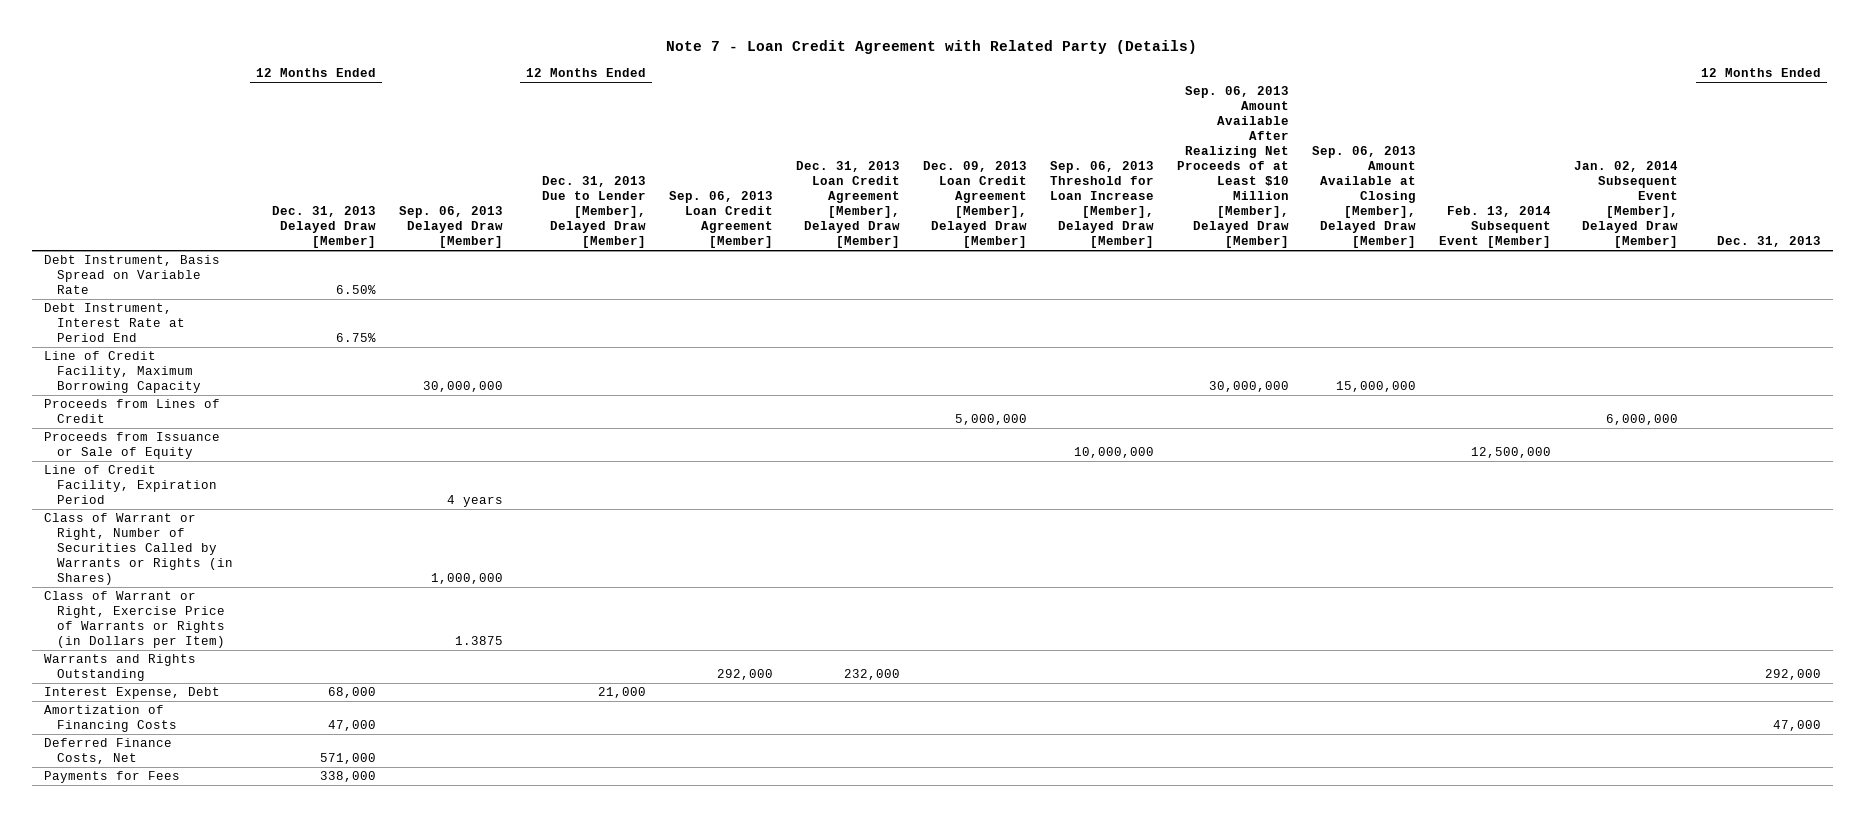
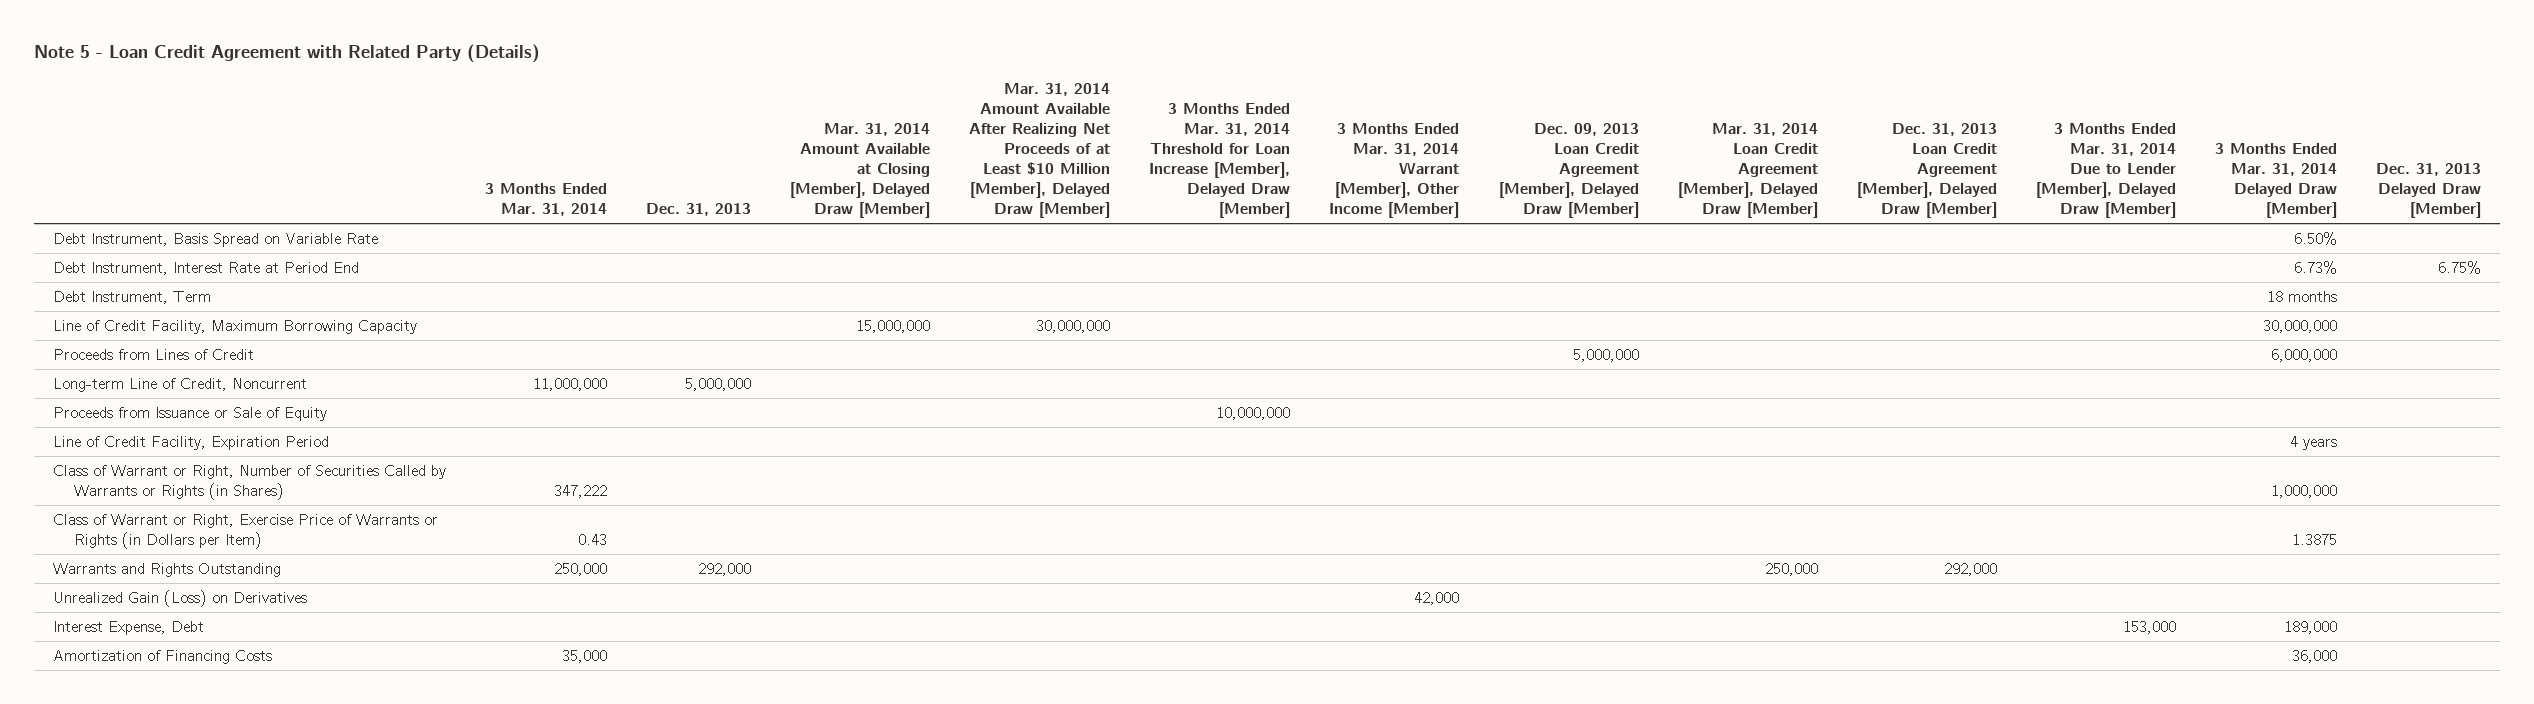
- Note 7 - Loan Credit Agreement with Related Party (Details)
+ Note 5 - Loan Credit Agreement with Related Party (Details)
- | 12 Months Ended Dec. 31, 2013 Delayed Draw [Member] | Sep. 06, 2013 Delayed Draw [Member] | 12 Months Ended Dec. 31, 2013 Due to Lender [Member], Delayed Draw [Member] | Sep. 06, 2013 Loan Credit Agreement [Member] | Dec. 31, 2013 Loan Credit Agreement [Member], Delayed Draw [Member] | Dec. 09, 2013 Loan Credit Agreement [Member], Delayed Draw [Member] | Sep. 06, 2013 Threshold for Loan Increase [Member], Delayed Draw [Member] | Sep. 06, 2013 Amount Available After Realizing Net Proceeds of at Least $10 Million [Member], Delayed Draw [Member] | Sep. 06, 2013 Amount Available at Closing [Member], Delayed Draw [Member] | Feb. 13, 2014 Subsequent Event [Member] | Jan. 02, 2014 Subsequent Event [Member], Delayed Draw [Member] | 12 Months Ended Dec. 31, 2013
+ | 3 Months Ended Mar. 31, 2014 | Dec. 31, 2013 | Mar. 31, 2014 Amount Available at Closing [Member], Delayed Draw [Member] | Mar. 31, 2014 Amount Available After Realizing Net Proceeds of at Least $10 Million [Member], Delayed Draw [Member] | 3 Months Ended Mar. 31, 2014 Threshold for Loan Increase [Member], Delayed Draw [Member] | 3 Months Ended Mar. 31, 2014 Warrant [Member], Other Income [Member] | Dec. 09, 2013 Loan Credit Agreement [Member], Delayed Draw [Member] | Mar. 31, 2014 Loan Credit Agreement [Member], Delayed Draw [Member] | Dec. 31, 2013 Loan Credit Agreement [Member], Delayed Draw [Member] | 3 Months Ended Mar. 31, 2014 Due to Lender [Member], Delayed Draw [Member] | 3 Months Ended Mar. 31, 2014 Delayed Draw [Member] | Dec. 31, 2013 Delayed Draw [Member]
+ Debt Instrument, Term | | | | | | | | | | | 18 months |
+ Long-term Line of Credit, Noncurrent | 11,000,000 | 5,000,000 | | | | | | | | | |
- Warrants and Rights Outstanding | | | | 292,000 | 232,000 | | | | | | | 292,000
+ Warrants and Rights Outstanding | 250,000 | 292,000 | | | | | | 250,000 | 292,000 | | |
+ Unrealized Gain (Loss) on Derivatives | | | | | | 42,000 | | | | | |
- Deferred Finance Costs, Net | 571,000 | | | | | | | | | | |
- Payments for Fees | 338,000 | | | | | | | | | | |

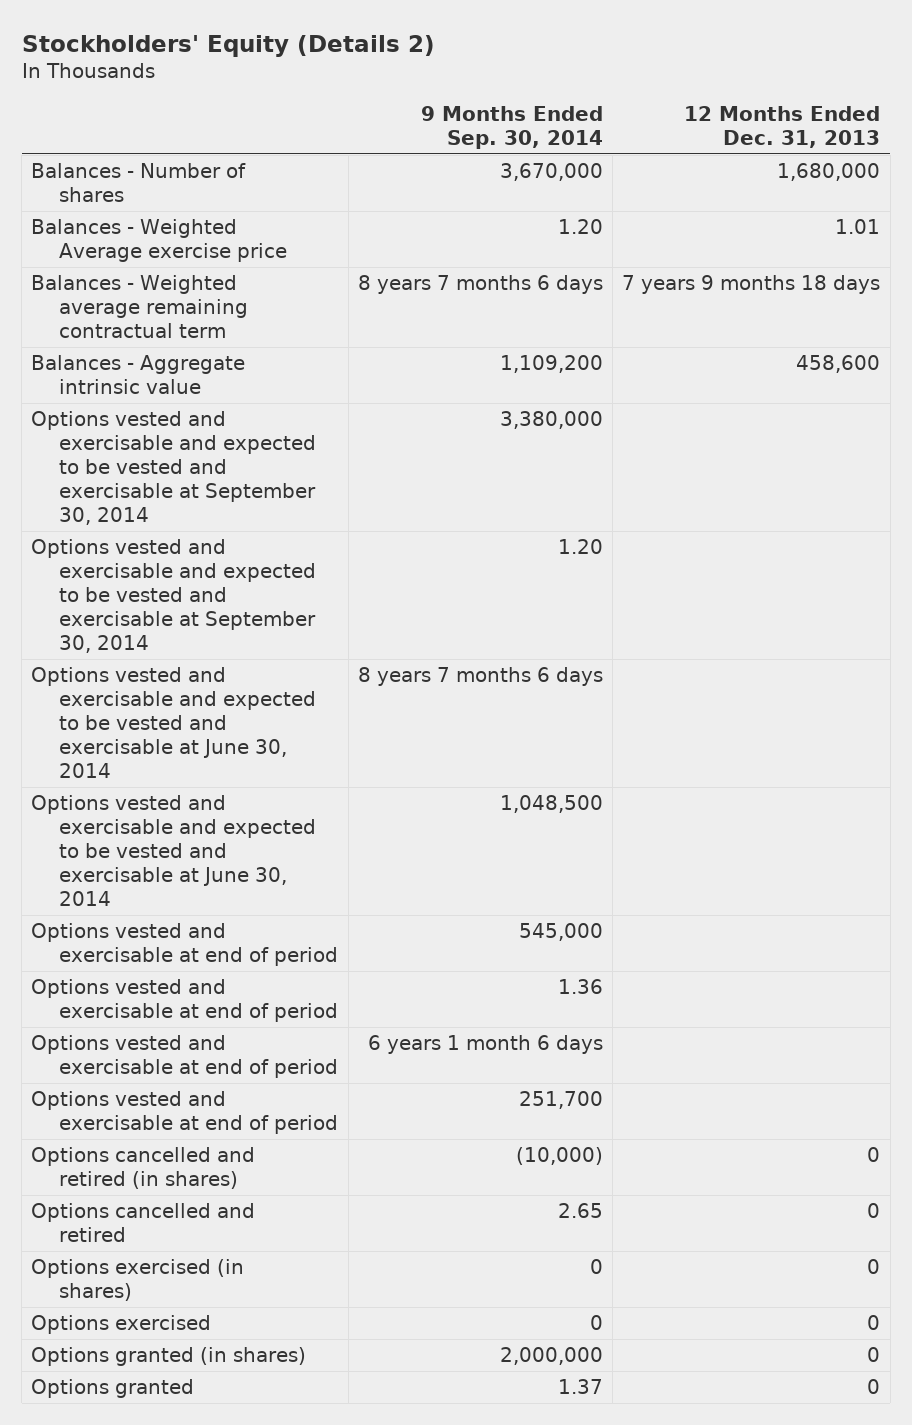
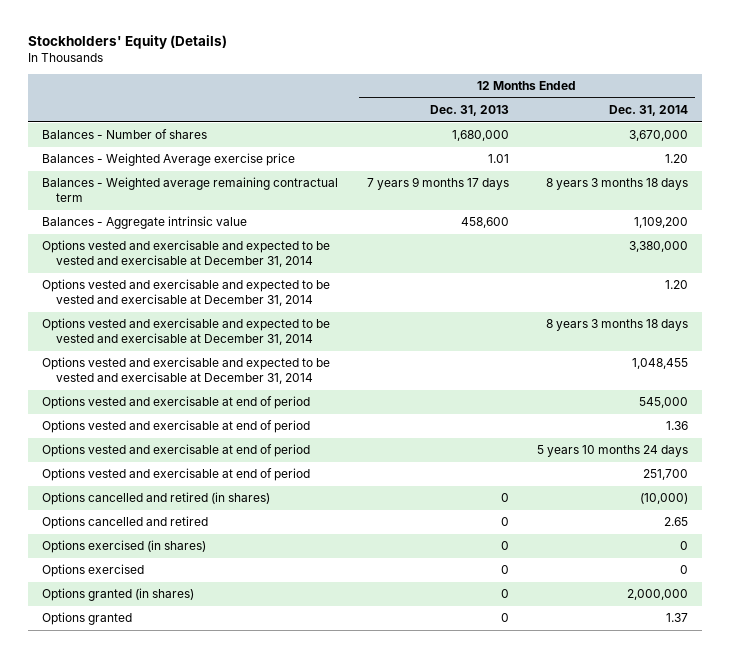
- Stockholders' Equity (Details 2)
+ Stockholders' Equity (Details)
- | 9 Months Ended Sep. 30, 2014 | 12 Months Ended Dec. 31, 2013
+ | 12 Months Ended Dec. 31, 2013 | 12 Months Ended Dec. 31, 2014
- Balances - Weighted average remaining contractual term | 8 years 7 months 6 days | 7 years 9 months 18 days
+ Balances - Weighted average remaining contractual term | 7 years 9 months 17 days | 8 years 3 months 18 days
- Options vested and exercisable and expected to be vested and exercisable at September 30, 2014 | 3,380,000 |
- Options vested and exercisable and expected to be vested and exercisable at September 30, 2014 | 1.20 |
- Options vested and exercisable and expected to be vested and exercisable at June 30, 2014 | 8 years 7 months 6 days |
- Options vested and exercisable and expected to be vested and exercisable at June 30, 2014 | 1,048,500 |
+ Options vested and exercisable and expected to be vested and exercisable at December 31, 2014 | | 3,380,000
+ Options vested and exercisable and expected to be vested and exercisable at December 31, 2014 | | 1.20
+ Options vested and exercisable and expected to be vested and exercisable at December 31, 2014 | | 8 years 3 months 18 days
+ Options vested and exercisable and expected to be vested and exercisable at December 31, 2014 | | 1,048,455

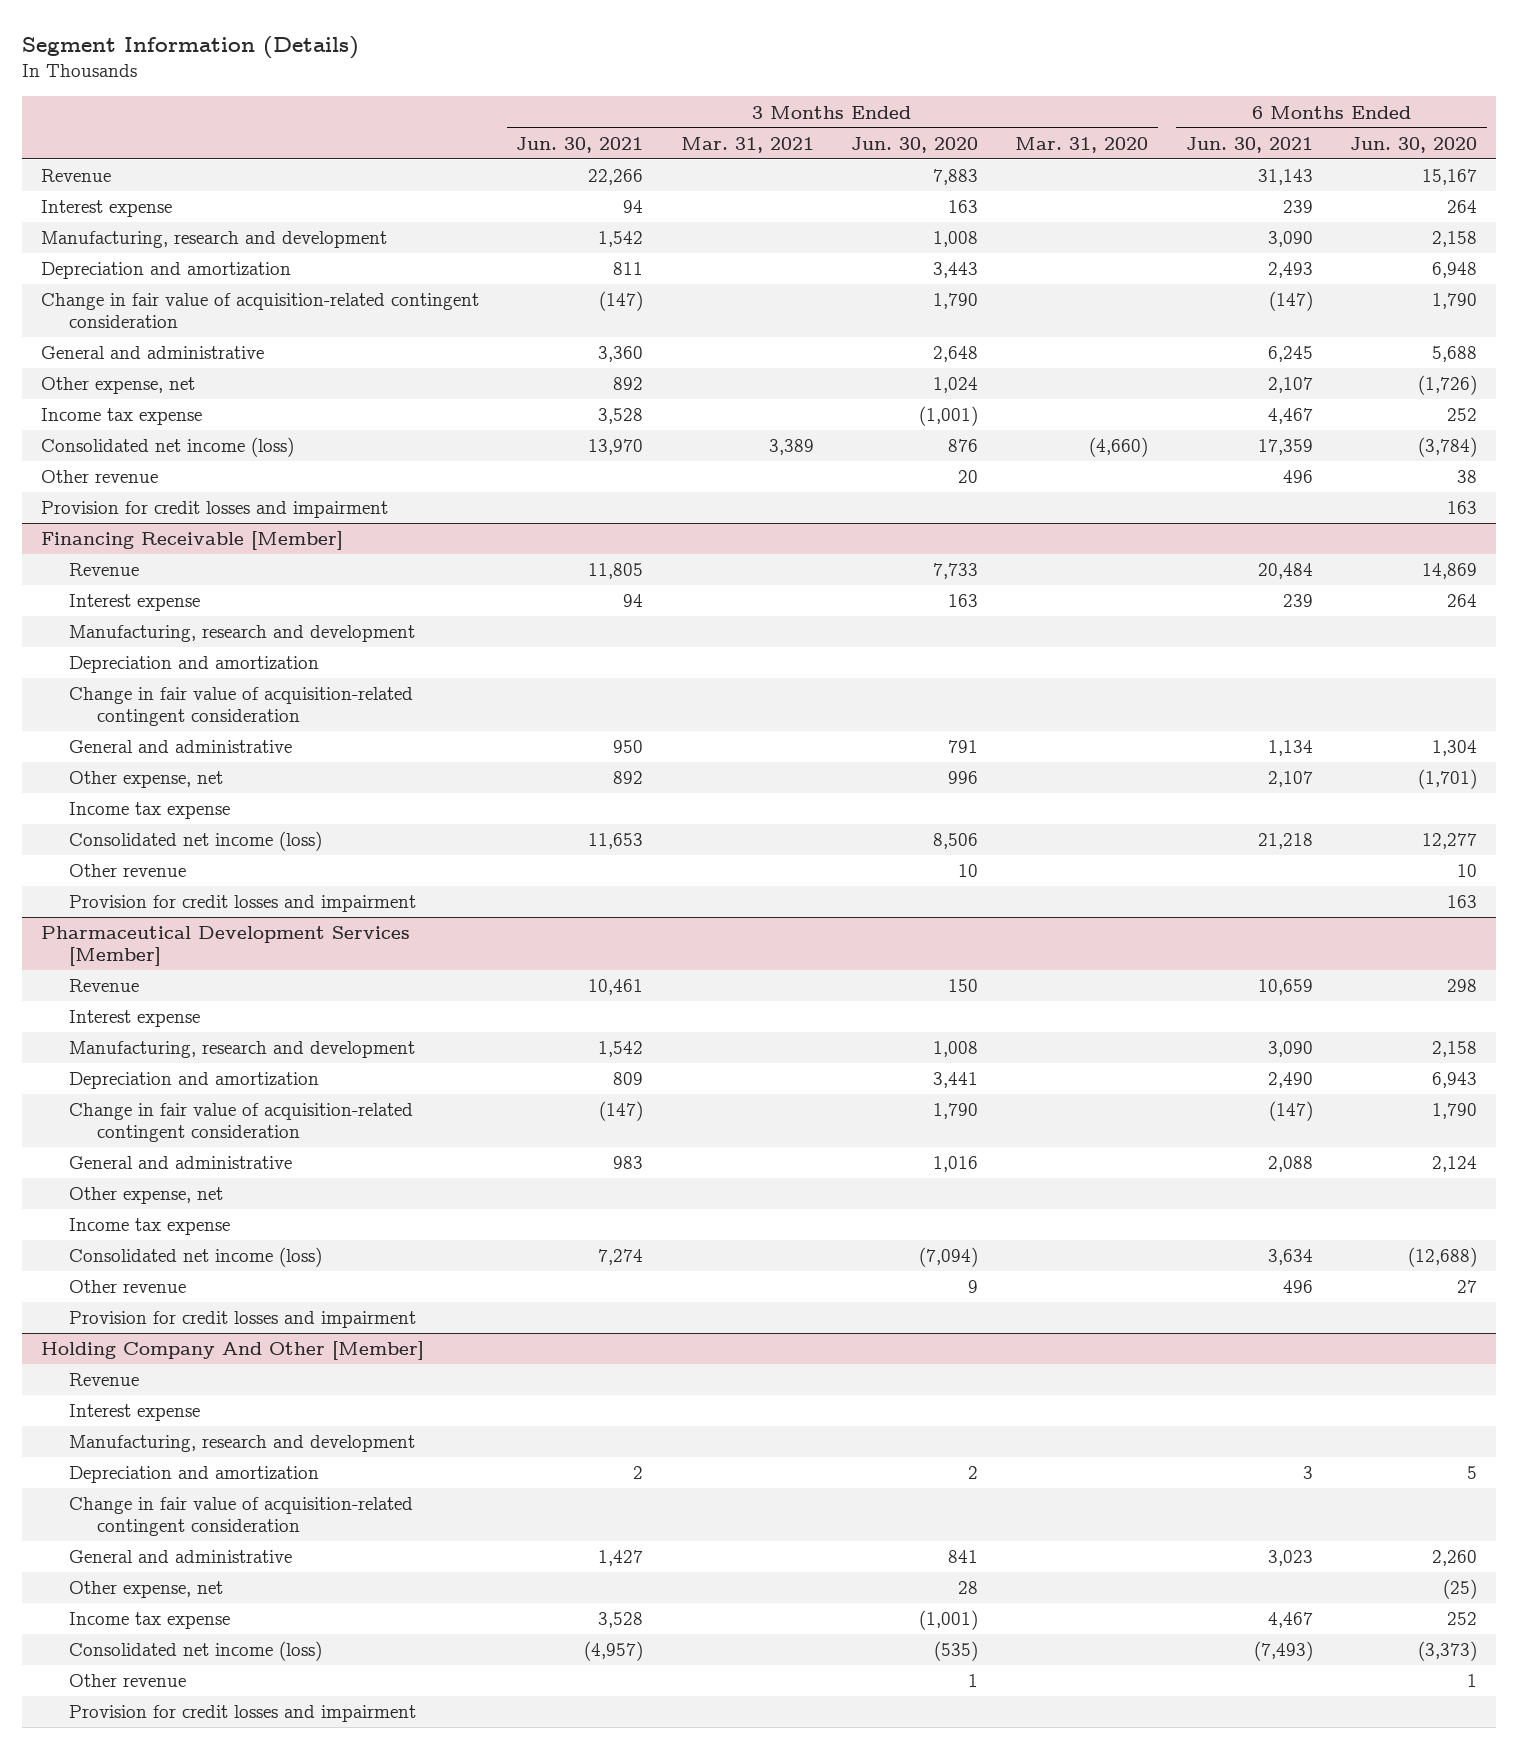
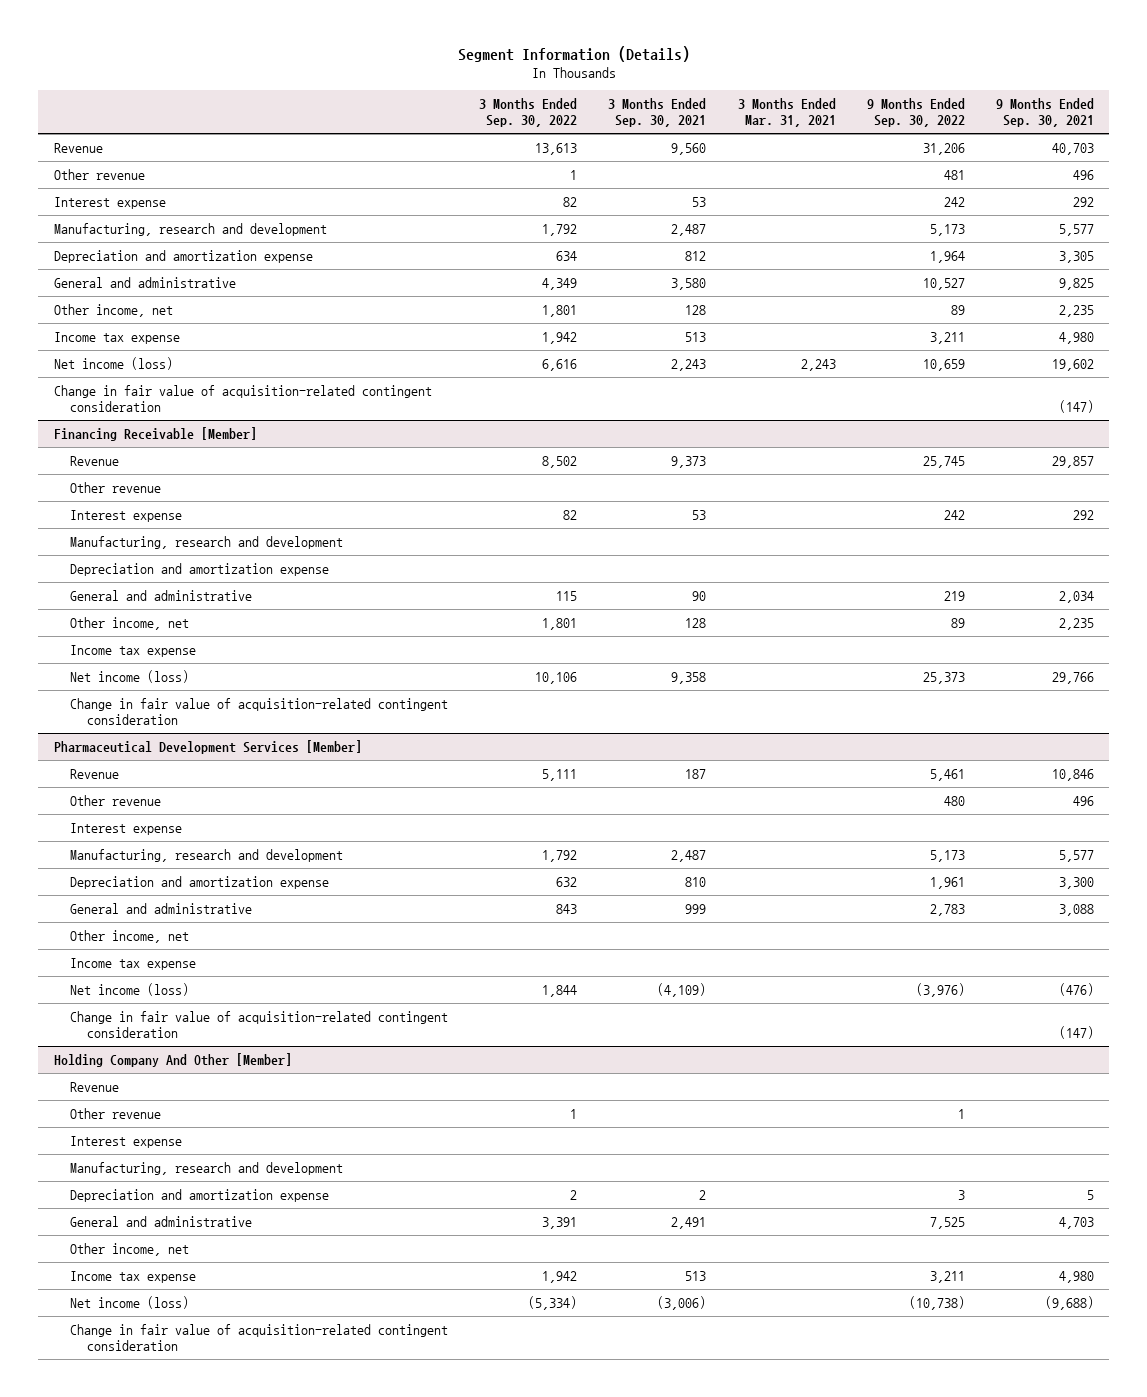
- | 3 Months Ended Jun. 30, 2021 | 3 Months Ended Mar. 31, 2021 | 3 Months Ended Jun. 30, 2020 | 3 Months Ended Mar. 31, 2020 | 6 Months Ended Jun. 30, 2021 | 6 Months Ended Jun. 30, 2020
+ | 3 Months Ended Sep. 30, 2022 | 3 Months Ended Sep. 30, 2021 | 3 Months Ended Mar. 31, 2021 | 9 Months Ended Sep. 30, 2022 | 9 Months Ended Sep. 30, 2021
moved up: Other revenue | 1 | | | 481 | 496
- Depreciation and amortization | 811 | | 3,443 | | 2,493 | 6,948
+ Depreciation and amortization expense | 634 | 812 | | 1,964 | 3,305
- Other expense, net | 892 | | 1,024 | | 2,107 | (1,726)
+ Other income, net | 1,801 | 128 | | 89 | 2,235
- Consolidated net income (loss) | 13,970 | 3,389 | 876 | (4,660) | 17,359 | (3,784)
- Provision for credit losses and impairment | | | | | | 163
+ Net income (loss) | 6,616 | 2,243 | 2,243 | 10,659 | 19,602
moved down: Change in fair value of acquisition-related contingent consideration | | | | | (147)
@ Financing Receivable [Member]
moved up: Other revenue
- Depreciation and amortization
+ Depreciation and amortization expense
- Other expense, net | 892 | | 996 | | 2,107 | (1,701)
+ Other income, net | 1,801 | 128 | | 89 | 2,235
- Consolidated net income (loss) | 11,653 | | 8,506 | | 21,218 | 12,277
- Provision for credit losses and impairment | | | | | | 163
+ Net income (loss) | 10,106 | 9,358 | | 25,373 | 29,766
moved down: Change in fair value of acquisition-related contingent consideration
@ Pharmaceutical Development Services [Member]
moved up: Other revenue | | | | 480 | 496
- Depreciation and amortization | 809 | | 3,441 | | 2,490 | 6,943
+ Depreciation and amortization expense | 632 | 810 | | 1,961 | 3,300
- Other expense, net
+ Other income, net
- Consolidated net income (loss) | 7,274 | | (7,094) | | 3,634 | (12,688)
- Provision for credit losses and impairment
+ Net income (loss) | 1,844 | (4,109) | | (3,976) | (476)
moved down: Change in fair value of acquisition-related contingent consideration | | | | | (147)
@ Holding Company And Other [Member]
moved up: Other revenue | 1 | | | 1 |
- Depreciation and amortization | 2 | | 2 | | 3 | 5
+ Depreciation and amortization expense | 2 | 2 | | 3 | 5
- Other expense, net | | | 28 | | | (25)
+ Other income, net
- Consolidated net income (loss) | (4,957) | | (535) | | (7,493) | (3,373)
- Provision for credit losses and impairment
+ Net income (loss) | (5,334) | (3,006) | | (10,738) | (9,688)
moved down: Change in fair value of acquisition-related contingent consideration

